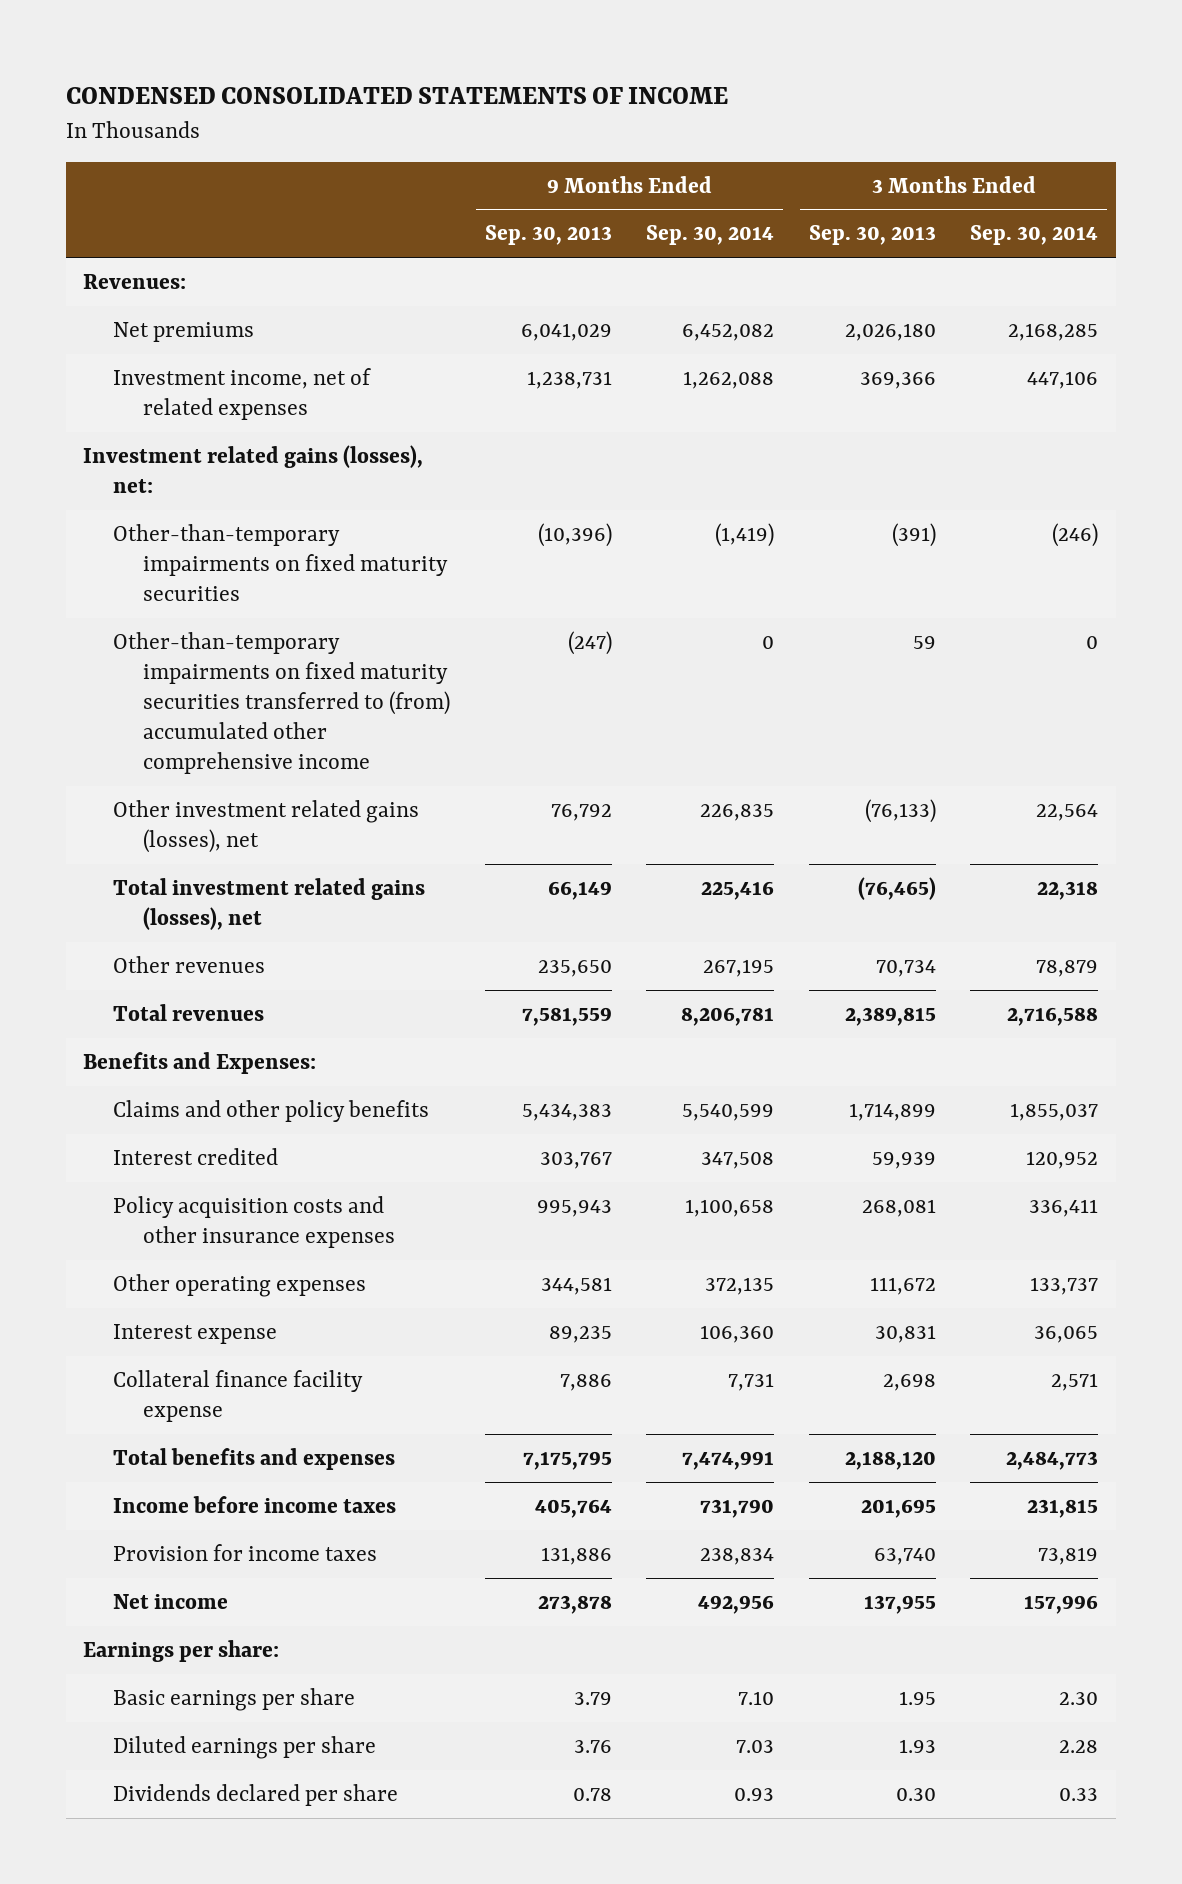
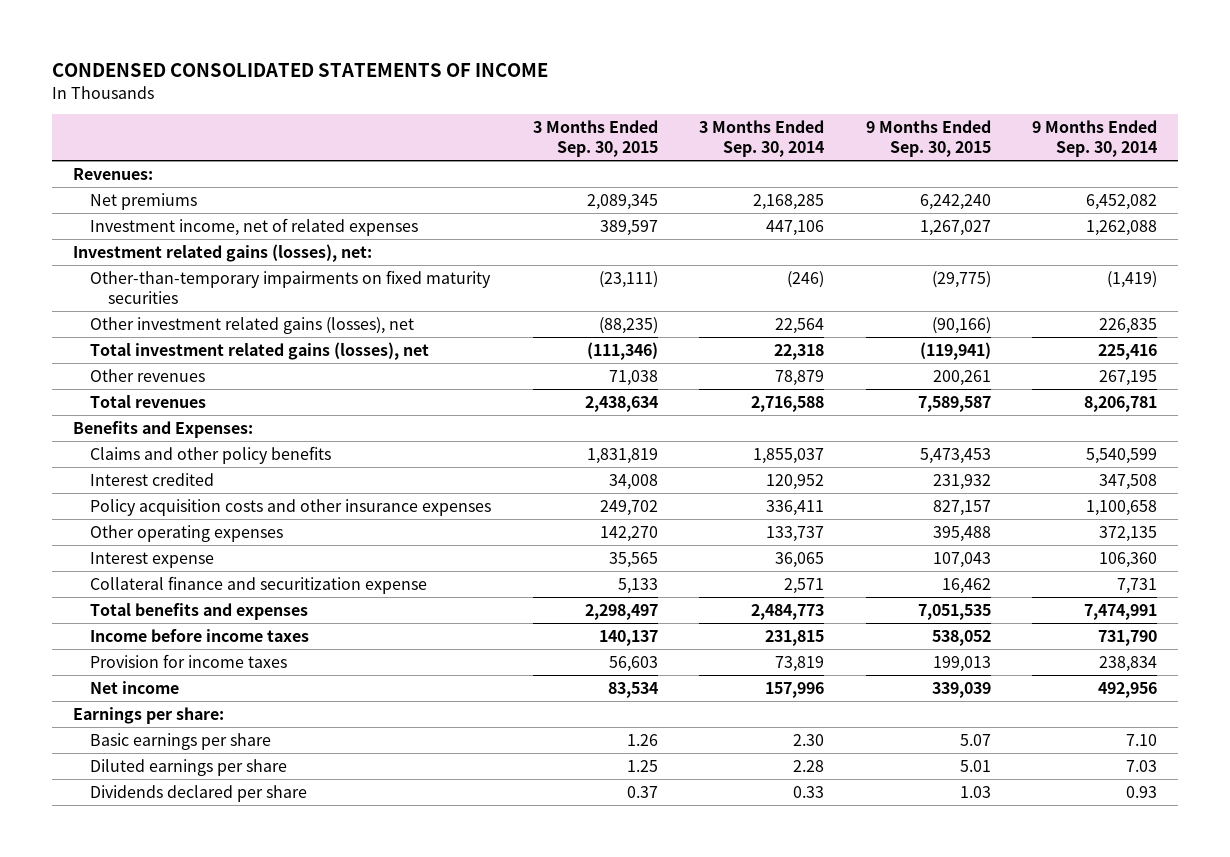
- | 9 Months Ended Sep. 30, 2013 | 9 Months Ended Sep. 30, 2014 | 3 Months Ended Sep. 30, 2013 | 3 Months Ended Sep. 30, 2014
+ | 3 Months Ended Sep. 30, 2015 | 3 Months Ended Sep. 30, 2014 | 9 Months Ended Sep. 30, 2015 | 9 Months Ended Sep. 30, 2014
- Other-than-temporary impairments on fixed maturity securities transferred to (from) accumulated other comprehensive income | (247) | 0 | 59 | 0
- Collateral finance facility expense | 7,886 | 7,731 | 2,698 | 2,571
+ Collateral finance and securitization expense | 5,133 | 2,571 | 16,462 | 7,731

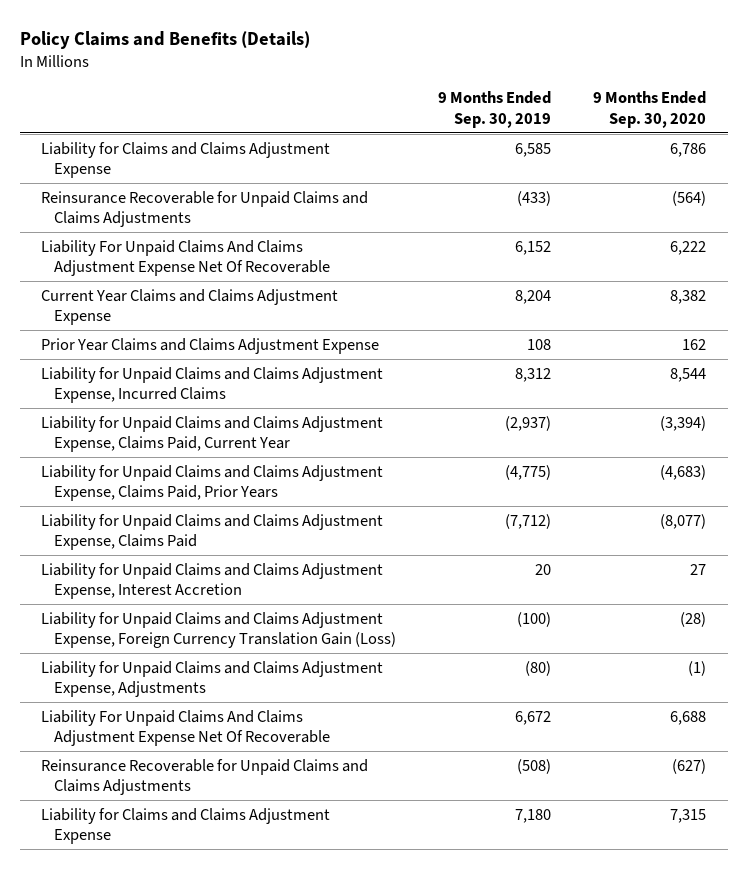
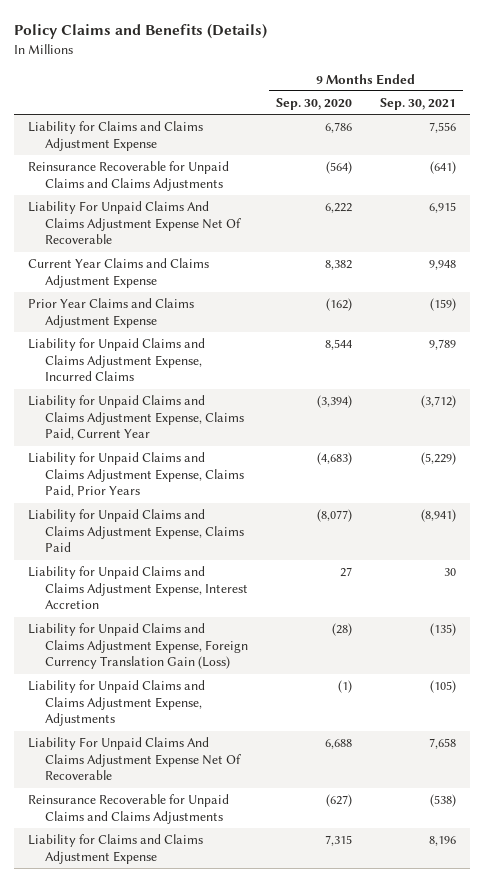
- | 9 Months Ended Sep. 30, 2019 | 9 Months Ended Sep. 30, 2020
+ | 9 Months Ended Sep. 30, 2020 | 9 Months Ended Sep. 30, 2021
- Prior Year Claims and Claims Adjustment Expense | 108 | 162
+ Prior Year Claims and Claims Adjustment Expense | (162) | (159)

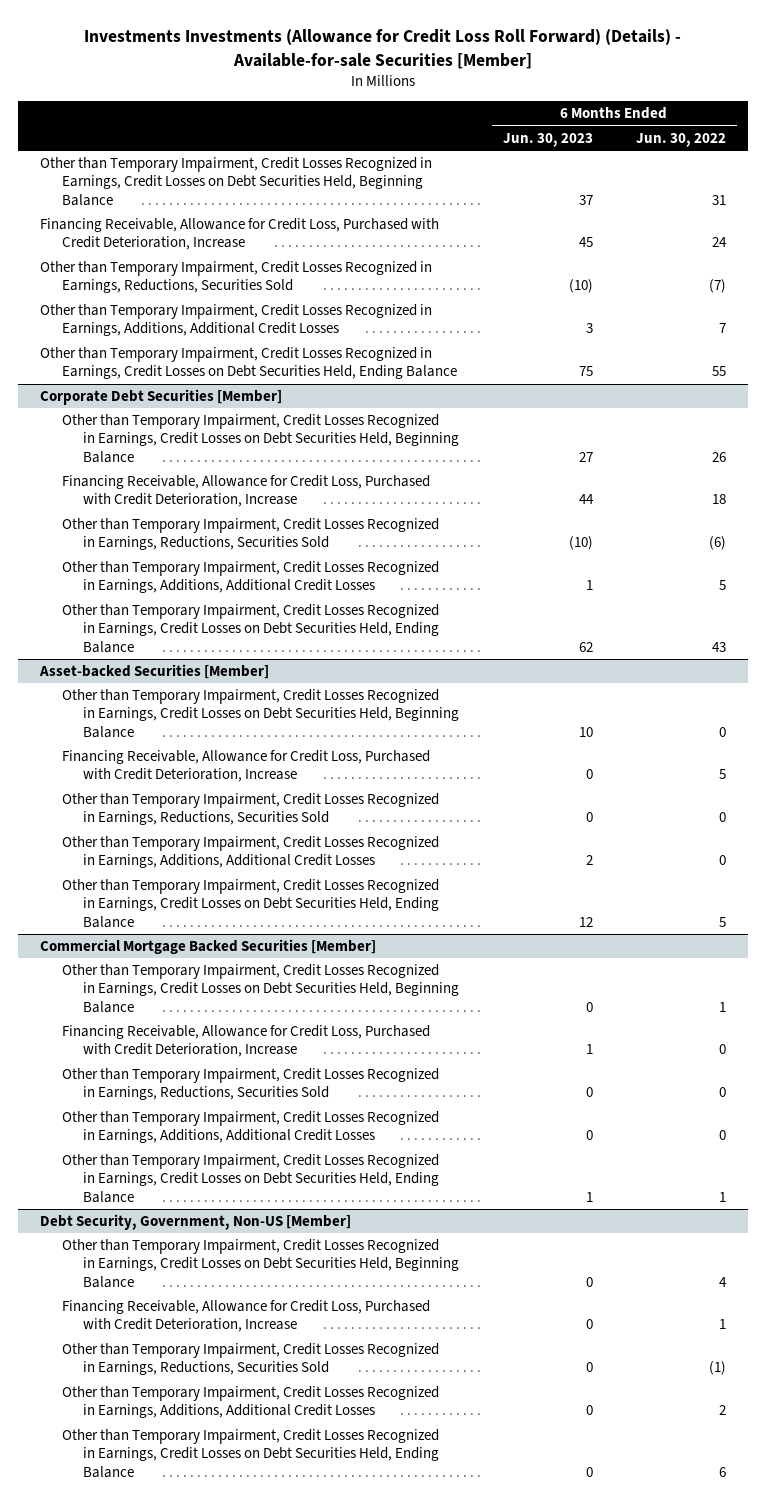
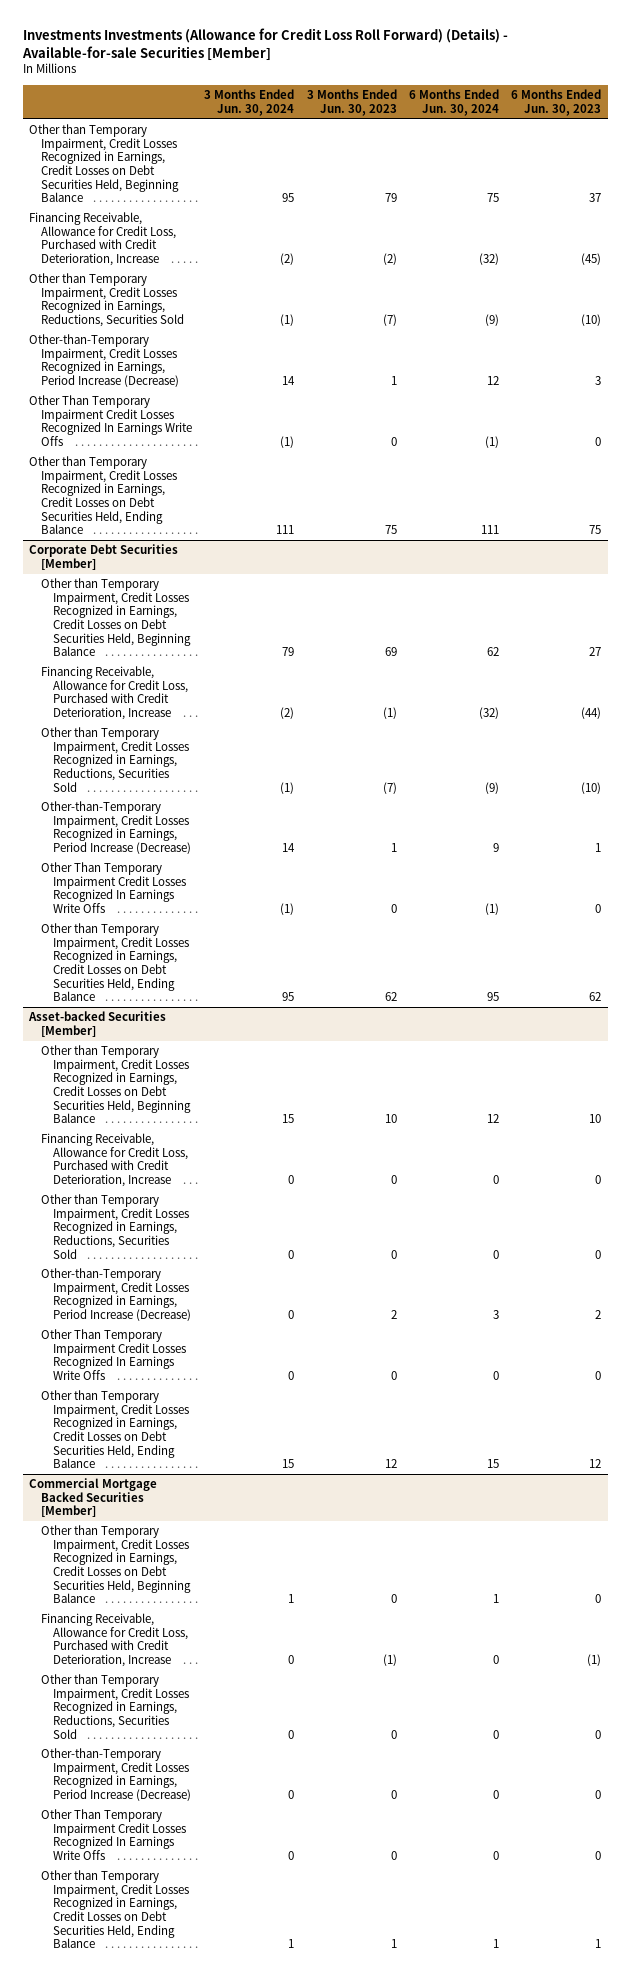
- | 6 Months Ended Jun. 30, 2023 | 6 Months Ended Jun. 30, 2022
+ | 3 Months Ended Jun. 30, 2024 | 3 Months Ended Jun. 30, 2023 | 6 Months Ended Jun. 30, 2024 | 6 Months Ended Jun. 30, 2023
- Financing Receivable, Allowance for Credit Loss, Purchased with Credit Deterioration, Increase | 45 | 24
+ Financing Receivable, Allowance for Credit Loss, Purchased with Credit Deterioration, Increase | (2) | (2) | (32) | (45)
- Other than Temporary Impairment, Credit Losses Recognized in Earnings, Additions, Additional Credit Losses | 3 | 7
+ Other-than-Temporary Impairment, Credit Losses Recognized in Earnings, Period Increase (Decrease) | 14 | 1 | 12 | 3
+ Other Than Temporary Impairment Credit Losses Recognized In Earnings Write Offs | (1) | 0 | (1) | 0
@ Corporate Debt Securities [Member]
- Financing Receivable, Allowance for Credit Loss, Purchased with Credit Deterioration, Increase | 44 | 18
+ Financing Receivable, Allowance for Credit Loss, Purchased with Credit Deterioration, Increase | (2) | (1) | (32) | (44)
- Other than Temporary Impairment, Credit Losses Recognized in Earnings, Additions, Additional Credit Losses | 1 | 5
+ Other-than-Temporary Impairment, Credit Losses Recognized in Earnings, Period Increase (Decrease) | 14 | 1 | 9 | 1
+ Other Than Temporary Impairment Credit Losses Recognized In Earnings Write Offs | (1) | 0 | (1) | 0
@ Asset-backed Securities [Member]
- Other than Temporary Impairment, Credit Losses Recognized in Earnings, Additions, Additional Credit Losses | 2 | 0
+ Other-than-Temporary Impairment, Credit Losses Recognized in Earnings, Period Increase (Decrease) | 0 | 2 | 3 | 2
+ Other Than Temporary Impairment Credit Losses Recognized In Earnings Write Offs | 0 | 0 | 0 | 0
@ Commercial Mortgage Backed Securities [Member]
- Financing Receivable, Allowance for Credit Loss, Purchased with Credit Deterioration, Increase | 1 | 0
+ Financing Receivable, Allowance for Credit Loss, Purchased with Credit Deterioration, Increase | 0 | (1) | 0 | (1)
- Other than Temporary Impairment, Credit Losses Recognized in Earnings, Additions, Additional Credit Losses | 0 | 0
+ Other-than-Temporary Impairment, Credit Losses Recognized in Earnings, Period Increase (Decrease) | 0 | 0 | 0 | 0
+ Other Than Temporary Impairment Credit Losses Recognized In Earnings Write Offs | 0 | 0 | 0 | 0
- Debt Security, Government, Non-US [Member]
- Other than Temporary Impairment, Credit Losses Recognized in Earnings, Credit Losses on Debt Securities Held, Beginning Balance | 0 | 4
- Financing Receivable, Allowance for Credit Loss, Purchased with Credit Deterioration, Increase | 0 | 1
- Other than Temporary Impairment, Credit Losses Recognized in Earnings, Reductions, Securities Sold | 0 | (1)
- Other than Temporary Impairment, Credit Losses Recognized in Earnings, Additions, Additional Credit Losses | 0 | 2
- Other than Temporary Impairment, Credit Losses Recognized in Earnings, Credit Losses on Debt Securities Held, Ending Balance | 0 | 6

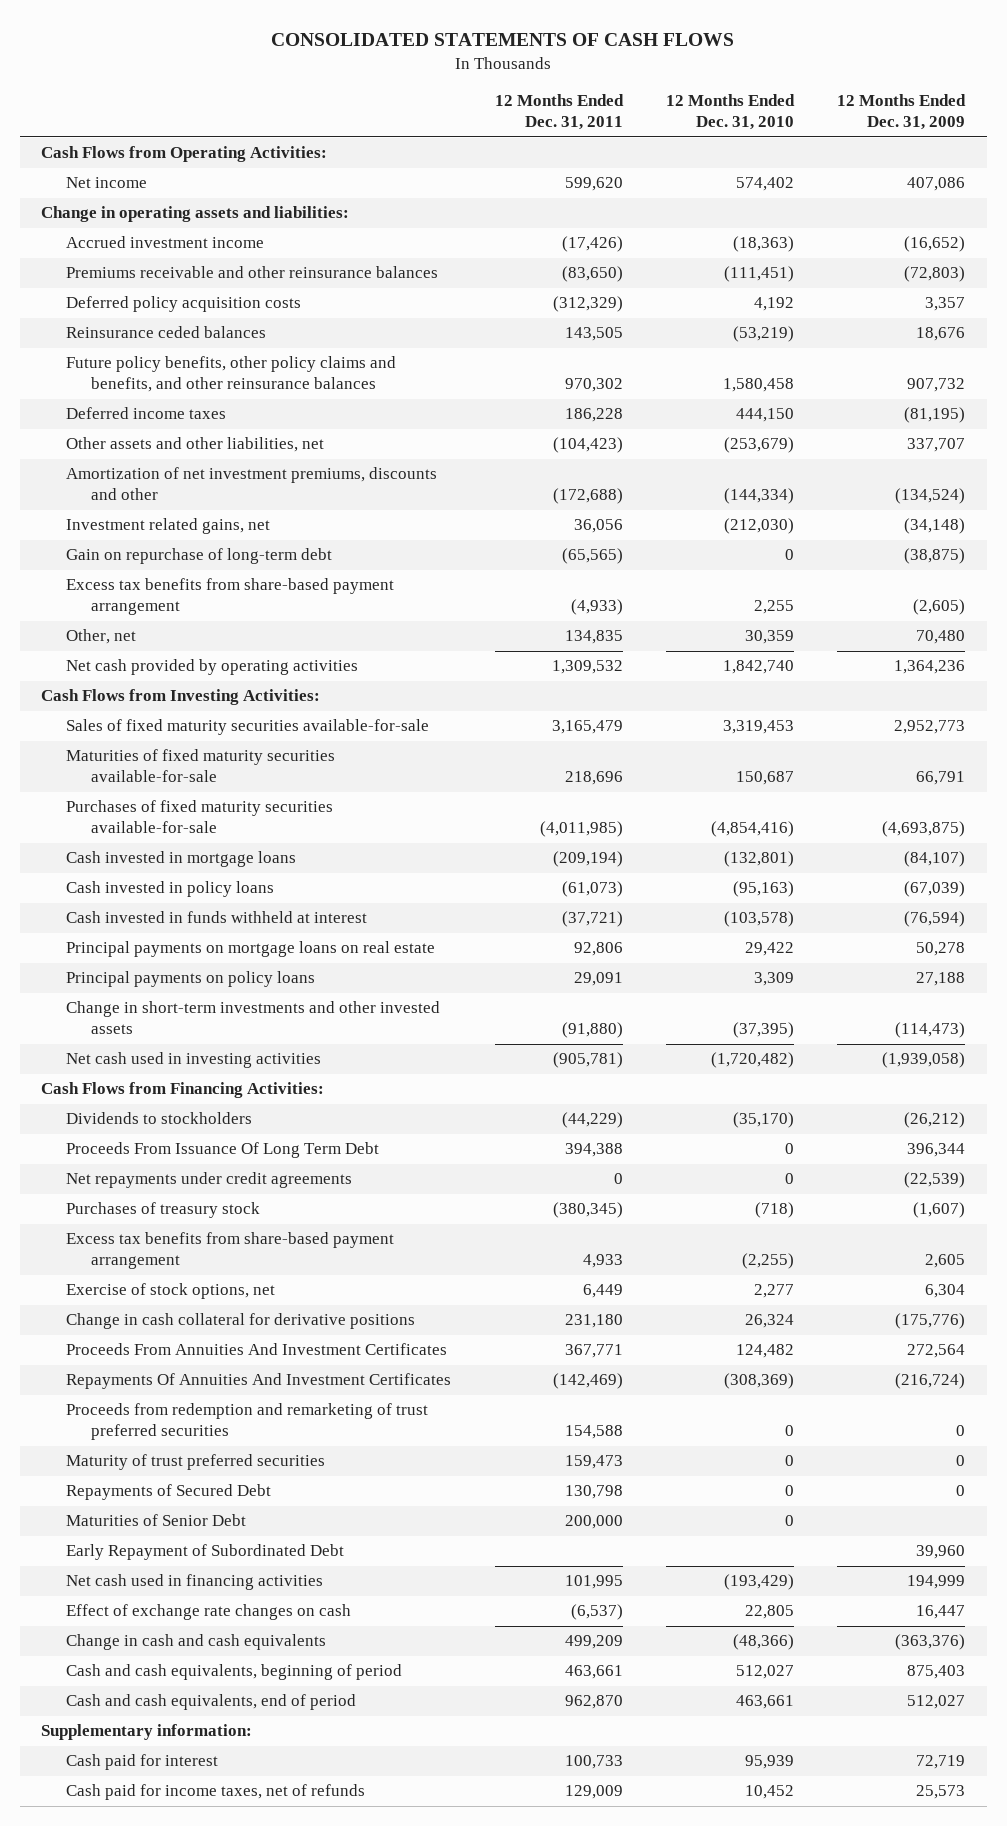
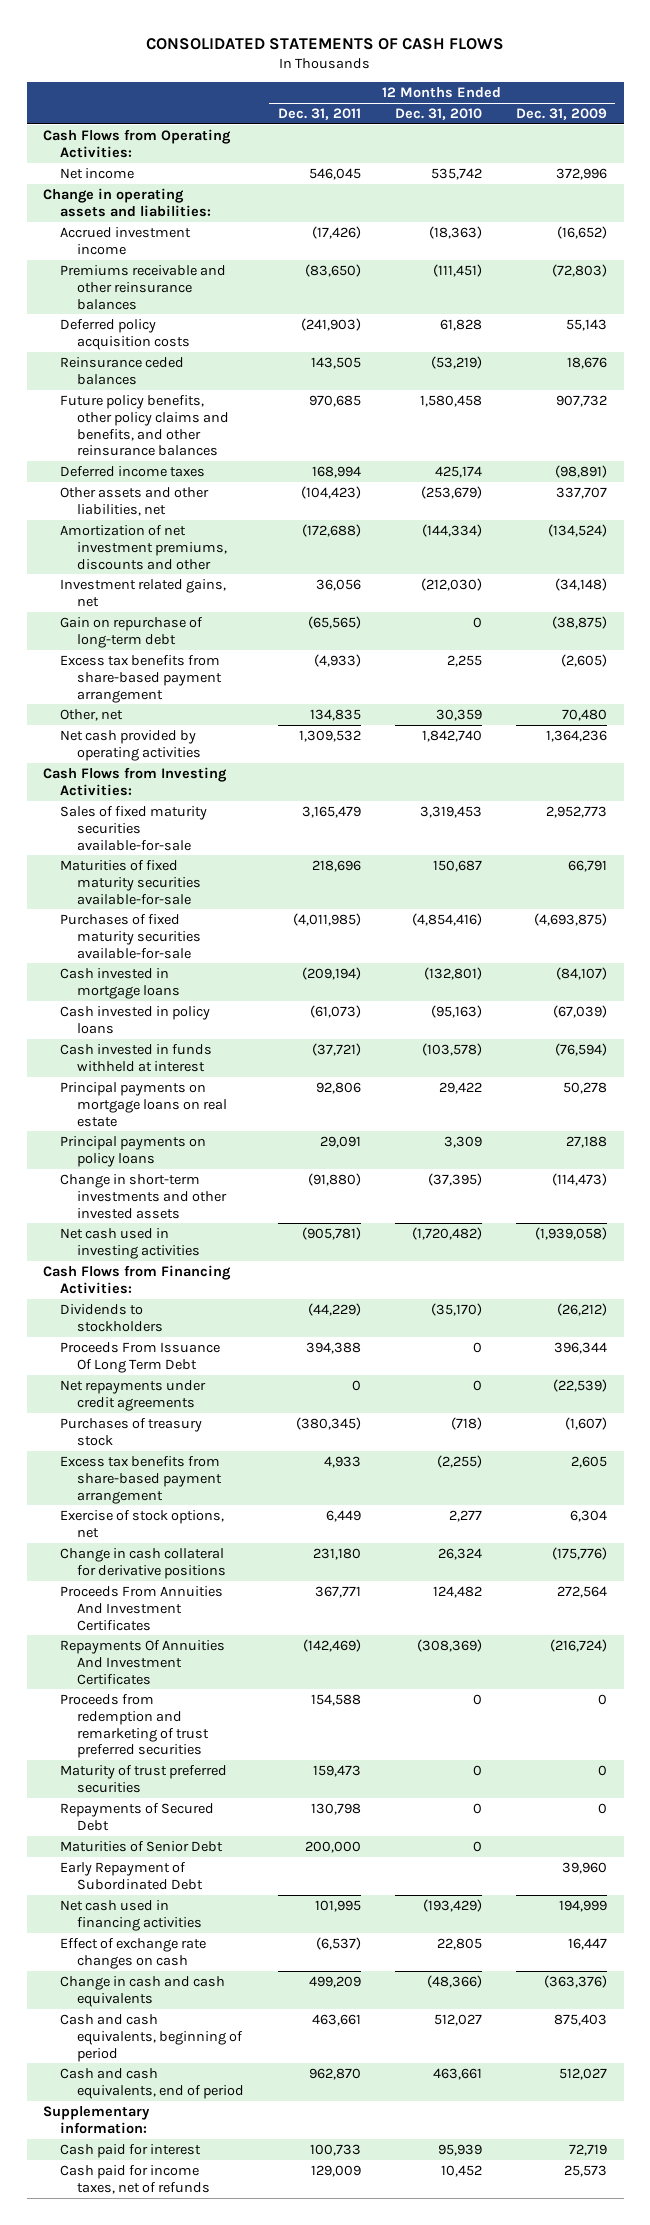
- Net income | 599,620 | 574,402 | 407,086
+ Net income | 546,045 | 535,742 | 372,996
- Deferred policy acquisition costs | (312,329) | 4,192 | 3,357
+ Deferred policy acquisition costs | (241,903) | 61,828 | 55,143
- Future policy benefits, other policy claims and benefits, and other reinsurance balances | 970,302 | 1,580,458 | 907,732
- Deferred income taxes | 186,228 | 444,150 | (81,195)
+ Future policy benefits, other policy claims and benefits, and other reinsurance balances | 970,685 | 1,580,458 | 907,732
+ Deferred income taxes | 168,994 | 425,174 | (98,891)

